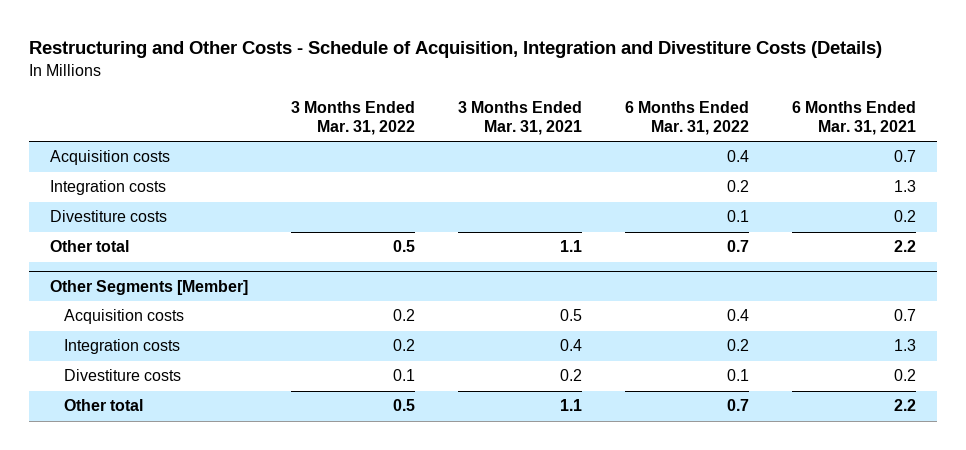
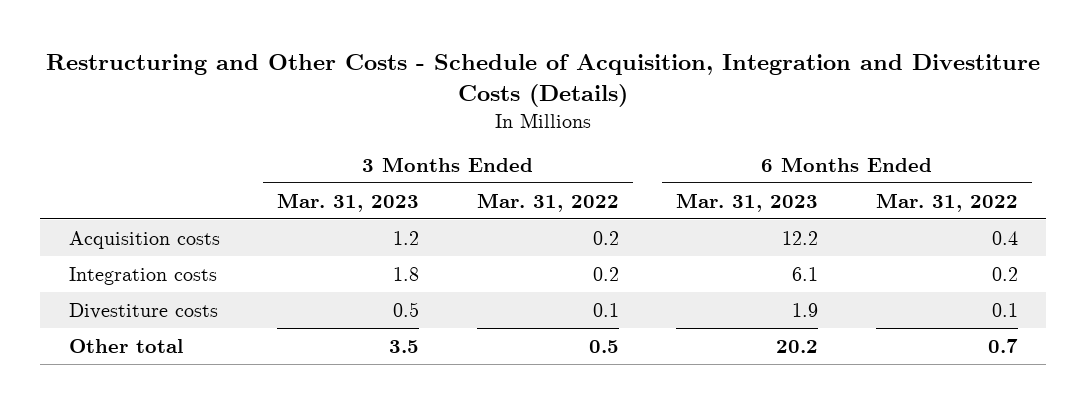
- | 3 Months Ended Mar. 31, 2022 | 3 Months Ended Mar. 31, 2021 | 6 Months Ended Mar. 31, 2022 | 6 Months Ended Mar. 31, 2021
+ | 3 Months Ended Mar. 31, 2023 | 3 Months Ended Mar. 31, 2022 | 6 Months Ended Mar. 31, 2023 | 6 Months Ended Mar. 31, 2022
- Acquisition costs | | | 0.4 | 0.7
- Integration costs | | | 0.2 | 1.3
- Divestiture costs | | | 0.1 | 0.2
- Other total | 0.5 | 1.1 | 0.7 | 2.2
- Other Segments [Member]

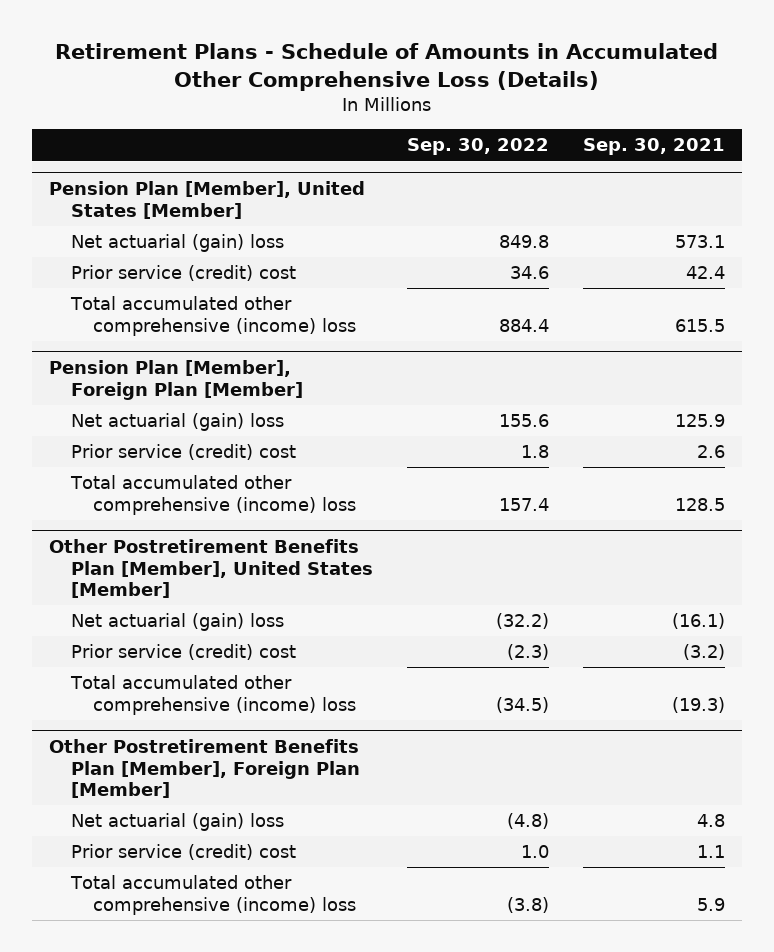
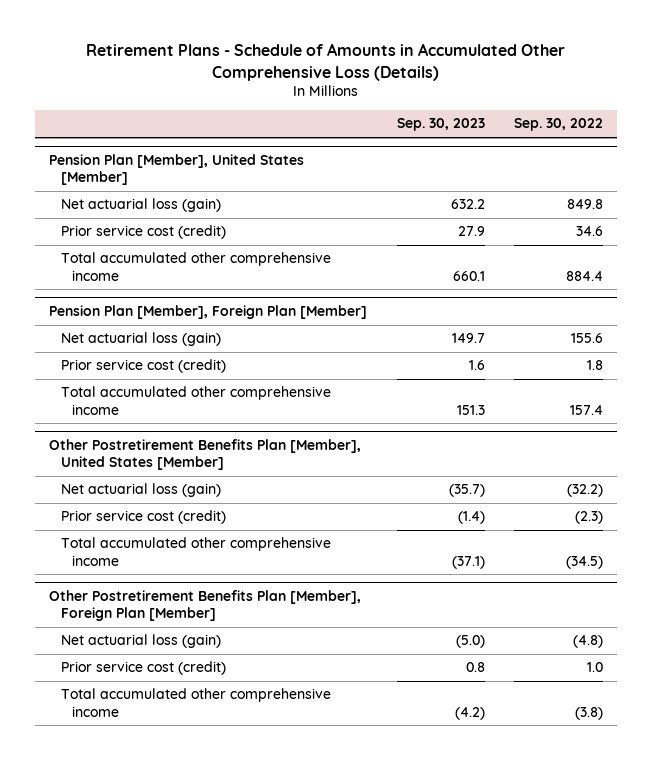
- | Sep. 30, 2022 | Sep. 30, 2021
+ | Sep. 30, 2023 | Sep. 30, 2022
@ Pension Plan [Member], United States [Member]
- Net actuarial (gain) loss | 849.8 | 573.1
- Prior service (credit) cost | 34.6 | 42.4
- Total accumulated other comprehensive (income) loss | 884.4 | 615.5
+ Net actuarial loss (gain) | 632.2 | 849.8
+ Prior service cost (credit) | 27.9 | 34.6
+ Total accumulated other comprehensive income | 660.1 | 884.4
@ Pension Plan [Member], Foreign Plan [Member]
- Net actuarial (gain) loss | 155.6 | 125.9
- Prior service (credit) cost | 1.8 | 2.6
- Total accumulated other comprehensive (income) loss | 157.4 | 128.5
+ Net actuarial loss (gain) | 149.7 | 155.6
+ Prior service cost (credit) | 1.6 | 1.8
+ Total accumulated other comprehensive income | 151.3 | 157.4
@ Other Postretirement Benefits Plan [Member], United States [Member]
- Net actuarial (gain) loss | (32.2) | (16.1)
- Prior service (credit) cost | (2.3) | (3.2)
- Total accumulated other comprehensive (income) loss | (34.5) | (19.3)
+ Net actuarial loss (gain) | (35.7) | (32.2)
+ Prior service cost (credit) | (1.4) | (2.3)
+ Total accumulated other comprehensive income | (37.1) | (34.5)
@ Other Postretirement Benefits Plan [Member], Foreign Plan [Member]
- Net actuarial (gain) loss | (4.8) | 4.8
- Prior service (credit) cost | 1.0 | 1.1
- Total accumulated other comprehensive (income) loss | (3.8) | 5.9
+ Net actuarial loss (gain) | (5.0) | (4.8)
+ Prior service cost (credit) | 0.8 | 1.0
+ Total accumulated other comprehensive income | (4.2) | (3.8)

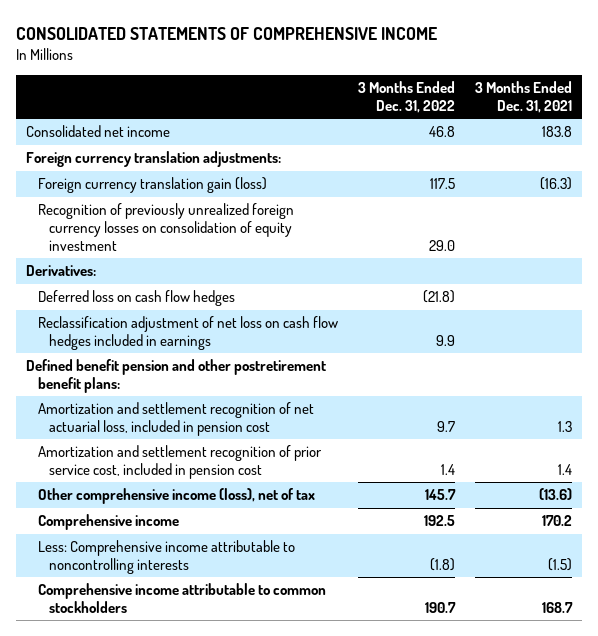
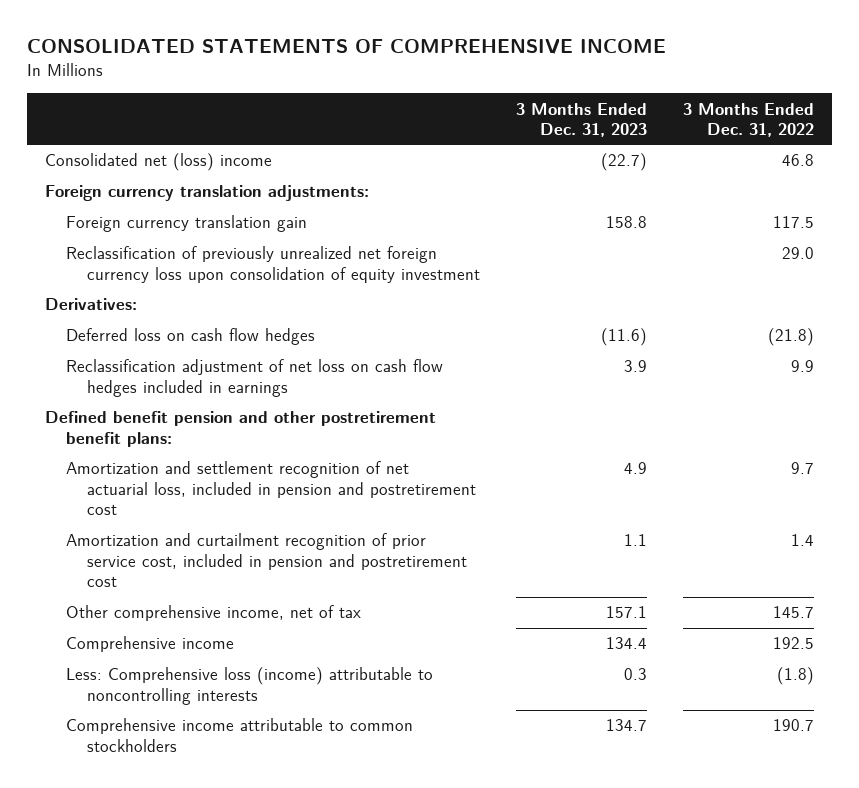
- | 3 Months Ended Dec. 31, 2022 | 3 Months Ended Dec. 31, 2021
+ | 3 Months Ended Dec. 31, 2023 | 3 Months Ended Dec. 31, 2022
- Consolidated net income | 46.8 | 183.8
+ Consolidated net (loss) income | (22.7) | 46.8
- Foreign currency translation gain (loss) | 117.5 | (16.3)
- Recognition of previously unrealized foreign currency losses on consolidation of equity investment | 29.0 |
+ Foreign currency translation gain | 158.8 | 117.5
+ Reclassification of previously unrealized net foreign currency loss upon consolidation of equity investment | | 29.0
- Amortization and settlement recognition of net actuarial loss, included in pension cost | 9.7 | 1.3
- Amortization and settlement recognition of prior service cost, included in pension cost | 1.4 | 1.4
- Other comprehensive income (loss), net of tax | 145.7 | (13.6)
+ Amortization and settlement recognition of net actuarial loss, included in pension and postretirement cost | 4.9 | 9.7
+ Amortization and curtailment recognition of prior service cost, included in pension and postretirement cost | 1.1 | 1.4
+ Other comprehensive income, net of tax | 157.1 | 145.7
- Less: Comprehensive income attributable to noncontrolling interests | (1.8) | (1.5)
+ Less: Comprehensive loss (income) attributable to noncontrolling interests | 0.3 | (1.8)

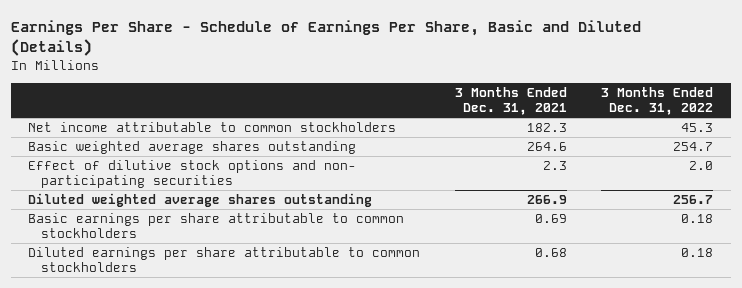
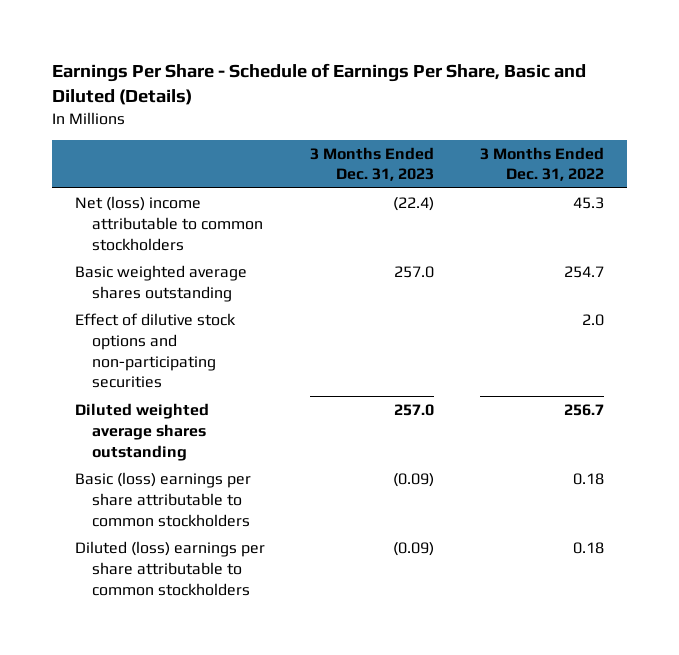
- | 3 Months Ended Dec. 31, 2021 | 3 Months Ended Dec. 31, 2022
+ | 3 Months Ended Dec. 31, 2023 | 3 Months Ended Dec. 31, 2022
- Net income attributable to common stockholders | 182.3 | 45.3
+ Net (loss) income attributable to common stockholders | (22.4) | 45.3
- Effect of dilutive stock options and non- participating securities | 2.3 | 2.0
+ Effect of dilutive stock options and non-participating securities | | 2.0
- Basic earnings per share attributable to common stockholders | 0.69 | 0.18
- Diluted earnings per share attributable to common stockholders | 0.68 | 0.18
+ Basic (loss) earnings per share attributable to common stockholders | (0.09) | 0.18
+ Diluted (loss) earnings per share attributable to common stockholders | (0.09) | 0.18

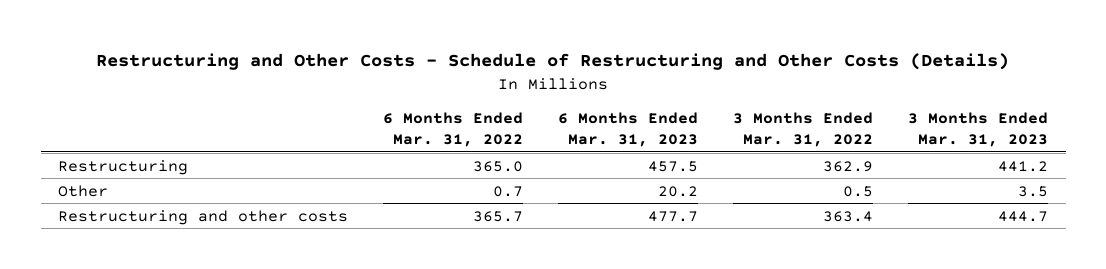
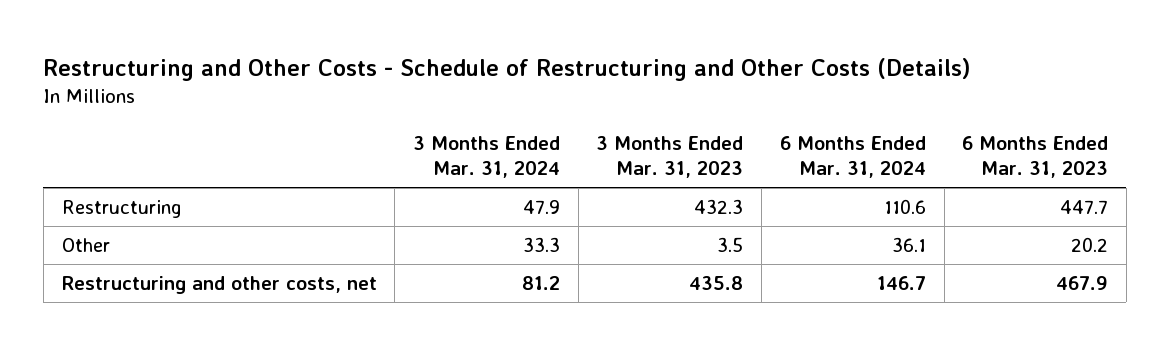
- | 6 Months Ended Mar. 31, 2022 | 6 Months Ended Mar. 31, 2023 | 3 Months Ended Mar. 31, 2022 | 3 Months Ended Mar. 31, 2023
+ | 3 Months Ended Mar. 31, 2024 | 3 Months Ended Mar. 31, 2023 | 6 Months Ended Mar. 31, 2024 | 6 Months Ended Mar. 31, 2023
- Restructuring | 365.0 | 457.5 | 362.9 | 441.2
+ Restructuring | 47.9 | 432.3 | 110.6 | 447.7
- Restructuring and other costs | 365.7 | 477.7 | 363.4 | 444.7
+ Restructuring and other costs, net | 81.2 | 435.8 | 146.7 | 467.9

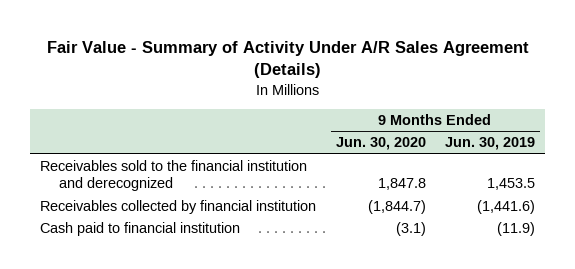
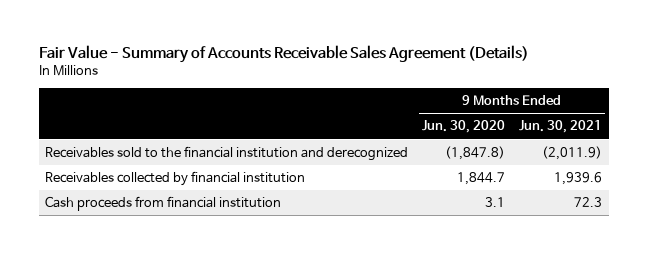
- Fair Value - Summary of Activity Under A/R Sales Agreement (Details)
+ Fair Value - Summary of Accounts Receivable Sales Agreement (Details)
- | 9 Months Ended Jun. 30, 2020 | 9 Months Ended Jun. 30, 2019
+ | 9 Months Ended Jun. 30, 2020 | 9 Months Ended Jun. 30, 2021
- Receivables sold to the financial institution and derecognized | 1,847.8 | 1,453.5
- Receivables collected by financial institution | (1,844.7) | (1,441.6)
- Cash paid to financial institution | (3.1) | (11.9)
+ Receivables sold to the financial institution and derecognized | (1,847.8) | (2,011.9)
+ Receivables collected by financial institution | 1,844.7 | 1,939.6
+ Cash proceeds from financial institution | 3.1 | 72.3

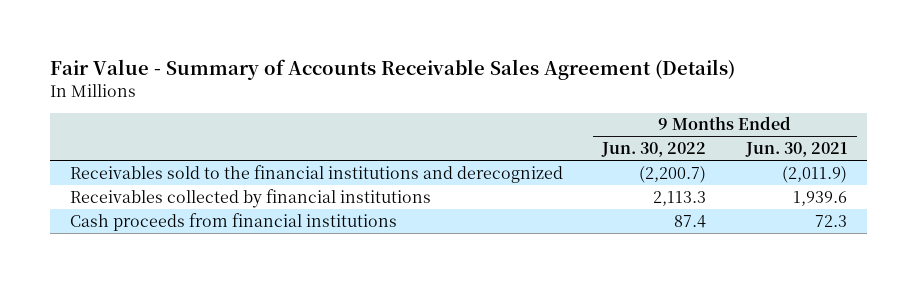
- | 9 Months Ended Jun. 30, 2020 | 9 Months Ended Jun. 30, 2021
+ | 9 Months Ended Jun. 30, 2022 | 9 Months Ended Jun. 30, 2021
- Receivables sold to the financial institution and derecognized | (1,847.8) | (2,011.9)
- Receivables collected by financial institution | 1,844.7 | 1,939.6
- Cash proceeds from financial institution | 3.1 | 72.3
+ Receivables sold to the financial institutions and derecognized | (2,200.7) | (2,011.9)
+ Receivables collected by financial institutions | 2,113.3 | 1,939.6
+ Cash proceeds from financial institutions | 87.4 | 72.3

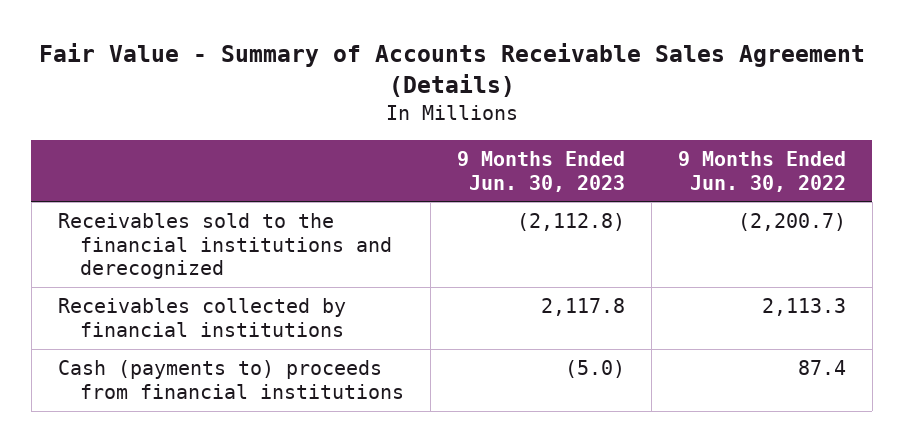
- | 9 Months Ended Jun. 30, 2022 | 9 Months Ended Jun. 30, 2021
+ | 9 Months Ended Jun. 30, 2023 | 9 Months Ended Jun. 30, 2022
- Cash proceeds from financial institutions | 87.4 | 72.3
+ Cash (payments to) proceeds from financial institutions | (5.0) | 87.4

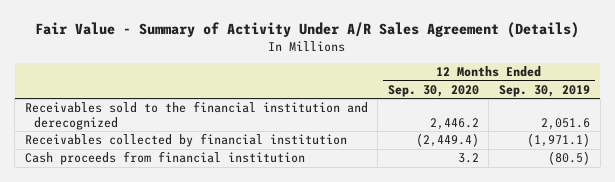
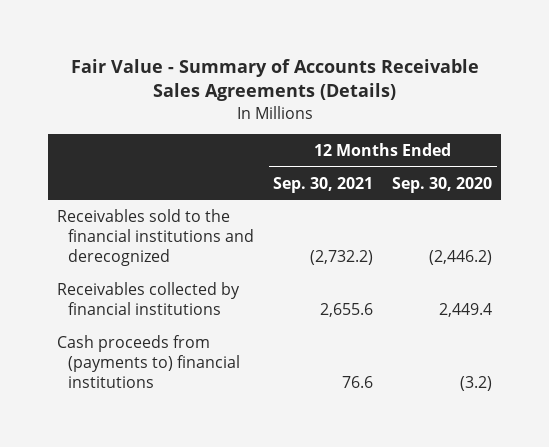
- Fair Value - Summary of Activity Under A/R Sales Agreement (Details)
+ Fair Value - Summary of Accounts Receivable Sales Agreements (Details)
- | 12 Months Ended Sep. 30, 2020 | 12 Months Ended Sep. 30, 2019
+ | 12 Months Ended Sep. 30, 2021 | 12 Months Ended Sep. 30, 2020
- Receivables sold to the financial institution and derecognized | 2,446.2 | 2,051.6
- Receivables collected by financial institution | (2,449.4) | (1,971.1)
- Cash proceeds from financial institution | 3.2 | (80.5)
+ Receivables sold to the financial institutions and derecognized | (2,732.2) | (2,446.2)
+ Receivables collected by financial institutions | 2,655.6 | 2,449.4
+ Cash proceeds from (payments to) financial institutions | 76.6 | (3.2)

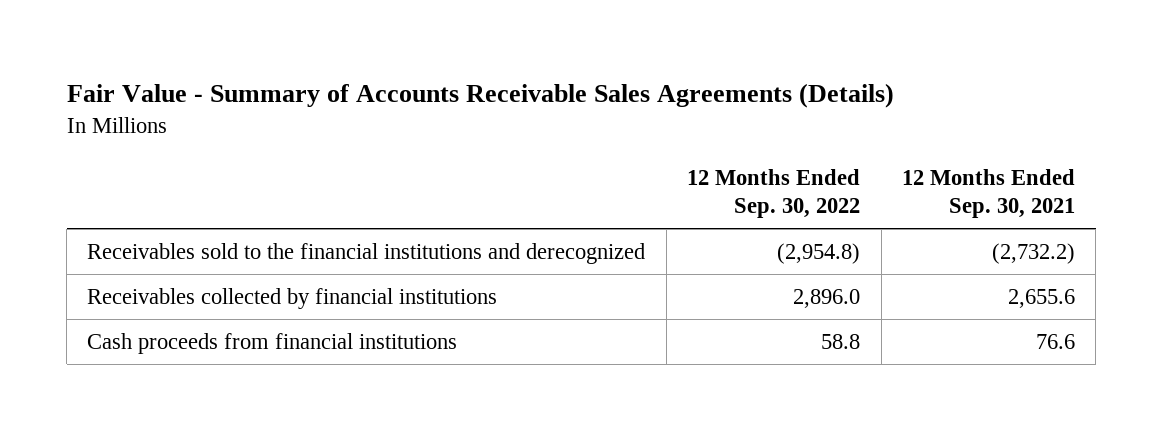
- | 12 Months Ended Sep. 30, 2021 | 12 Months Ended Sep. 30, 2020
+ | 12 Months Ended Sep. 30, 2022 | 12 Months Ended Sep. 30, 2021
- Cash proceeds from (payments to) financial institutions | 76.6 | (3.2)
+ Cash proceeds from financial institutions | 58.8 | 76.6

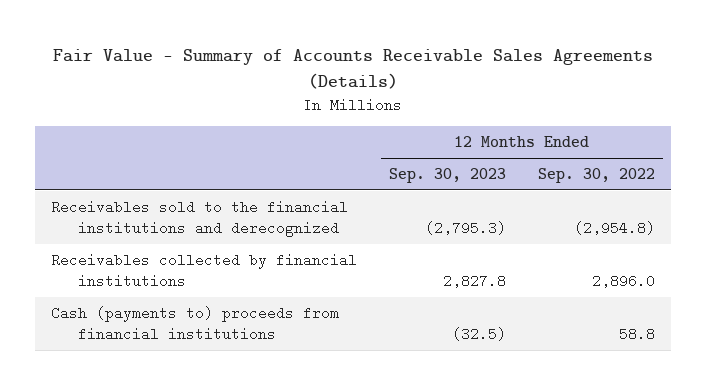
- | 12 Months Ended Sep. 30, 2022 | 12 Months Ended Sep. 30, 2021
+ | 12 Months Ended Sep. 30, 2023 | 12 Months Ended Sep. 30, 2022
- Cash proceeds from financial institutions | 58.8 | 76.6
+ Cash (payments to) proceeds from financial institutions | (32.5) | 58.8

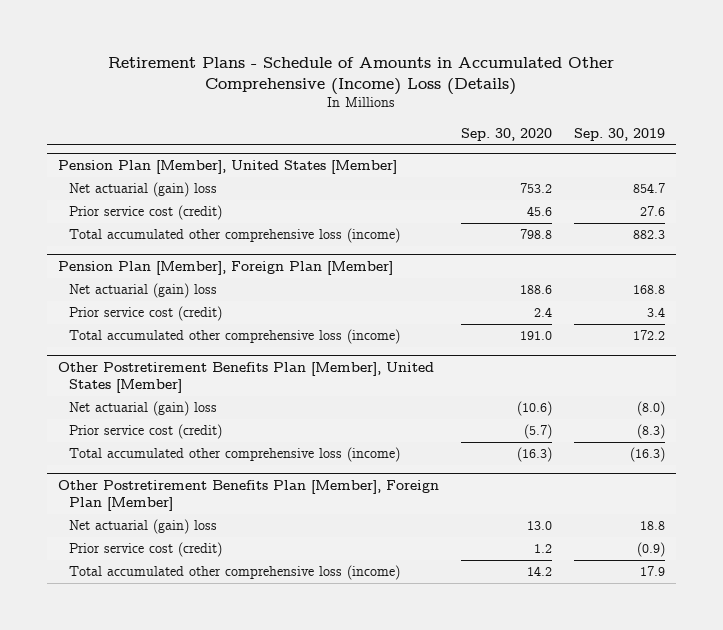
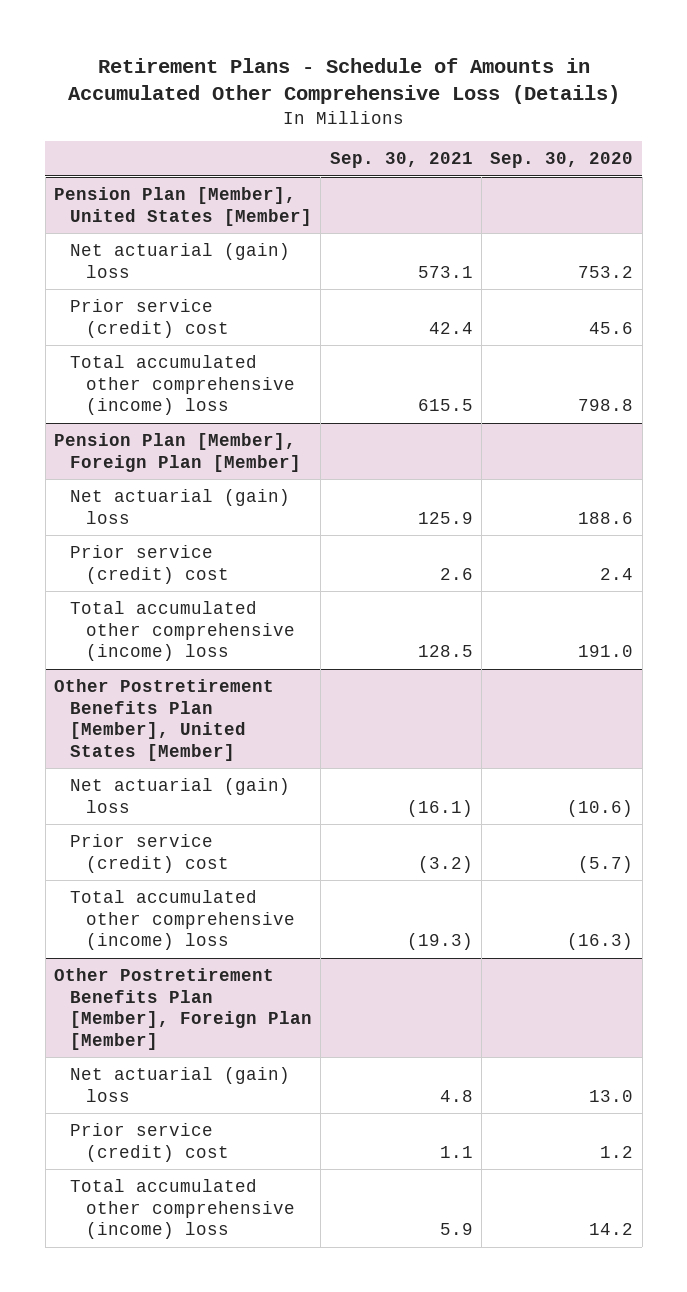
- Retirement Plans - Schedule of Amounts in Accumulated Other Comprehensive (Income) Loss (Details)
+ Retirement Plans - Schedule of Amounts in Accumulated Other Comprehensive Loss (Details)
- | Sep. 30, 2020 | Sep. 30, 2019
+ | Sep. 30, 2021 | Sep. 30, 2020
@ Pension Plan [Member], United States [Member]
- Prior service cost (credit) | 45.6 | 27.6
- Total accumulated other comprehensive loss (income) | 798.8 | 882.3
+ Prior service (credit) cost | 42.4 | 45.6
+ Total accumulated other comprehensive (income) loss | 615.5 | 798.8
@ Pension Plan [Member], Foreign Plan [Member]
- Prior service cost (credit) | 2.4 | 3.4
- Total accumulated other comprehensive loss (income) | 191.0 | 172.2
+ Prior service (credit) cost | 2.6 | 2.4
+ Total accumulated other comprehensive (income) loss | 128.5 | 191.0
@ Other Postretirement Benefits Plan [Member], United States [Member]
- Prior service cost (credit) | (5.7) | (8.3)
- Total accumulated other comprehensive loss (income) | (16.3) | (16.3)
+ Prior service (credit) cost | (3.2) | (5.7)
+ Total accumulated other comprehensive (income) loss | (19.3) | (16.3)
@ Other Postretirement Benefits Plan [Member], Foreign Plan [Member]
- Prior service cost (credit) | 1.2 | (0.9)
- Total accumulated other comprehensive loss (income) | 14.2 | 17.9
+ Prior service (credit) cost | 1.1 | 1.2
+ Total accumulated other comprehensive (income) loss | 5.9 | 14.2

